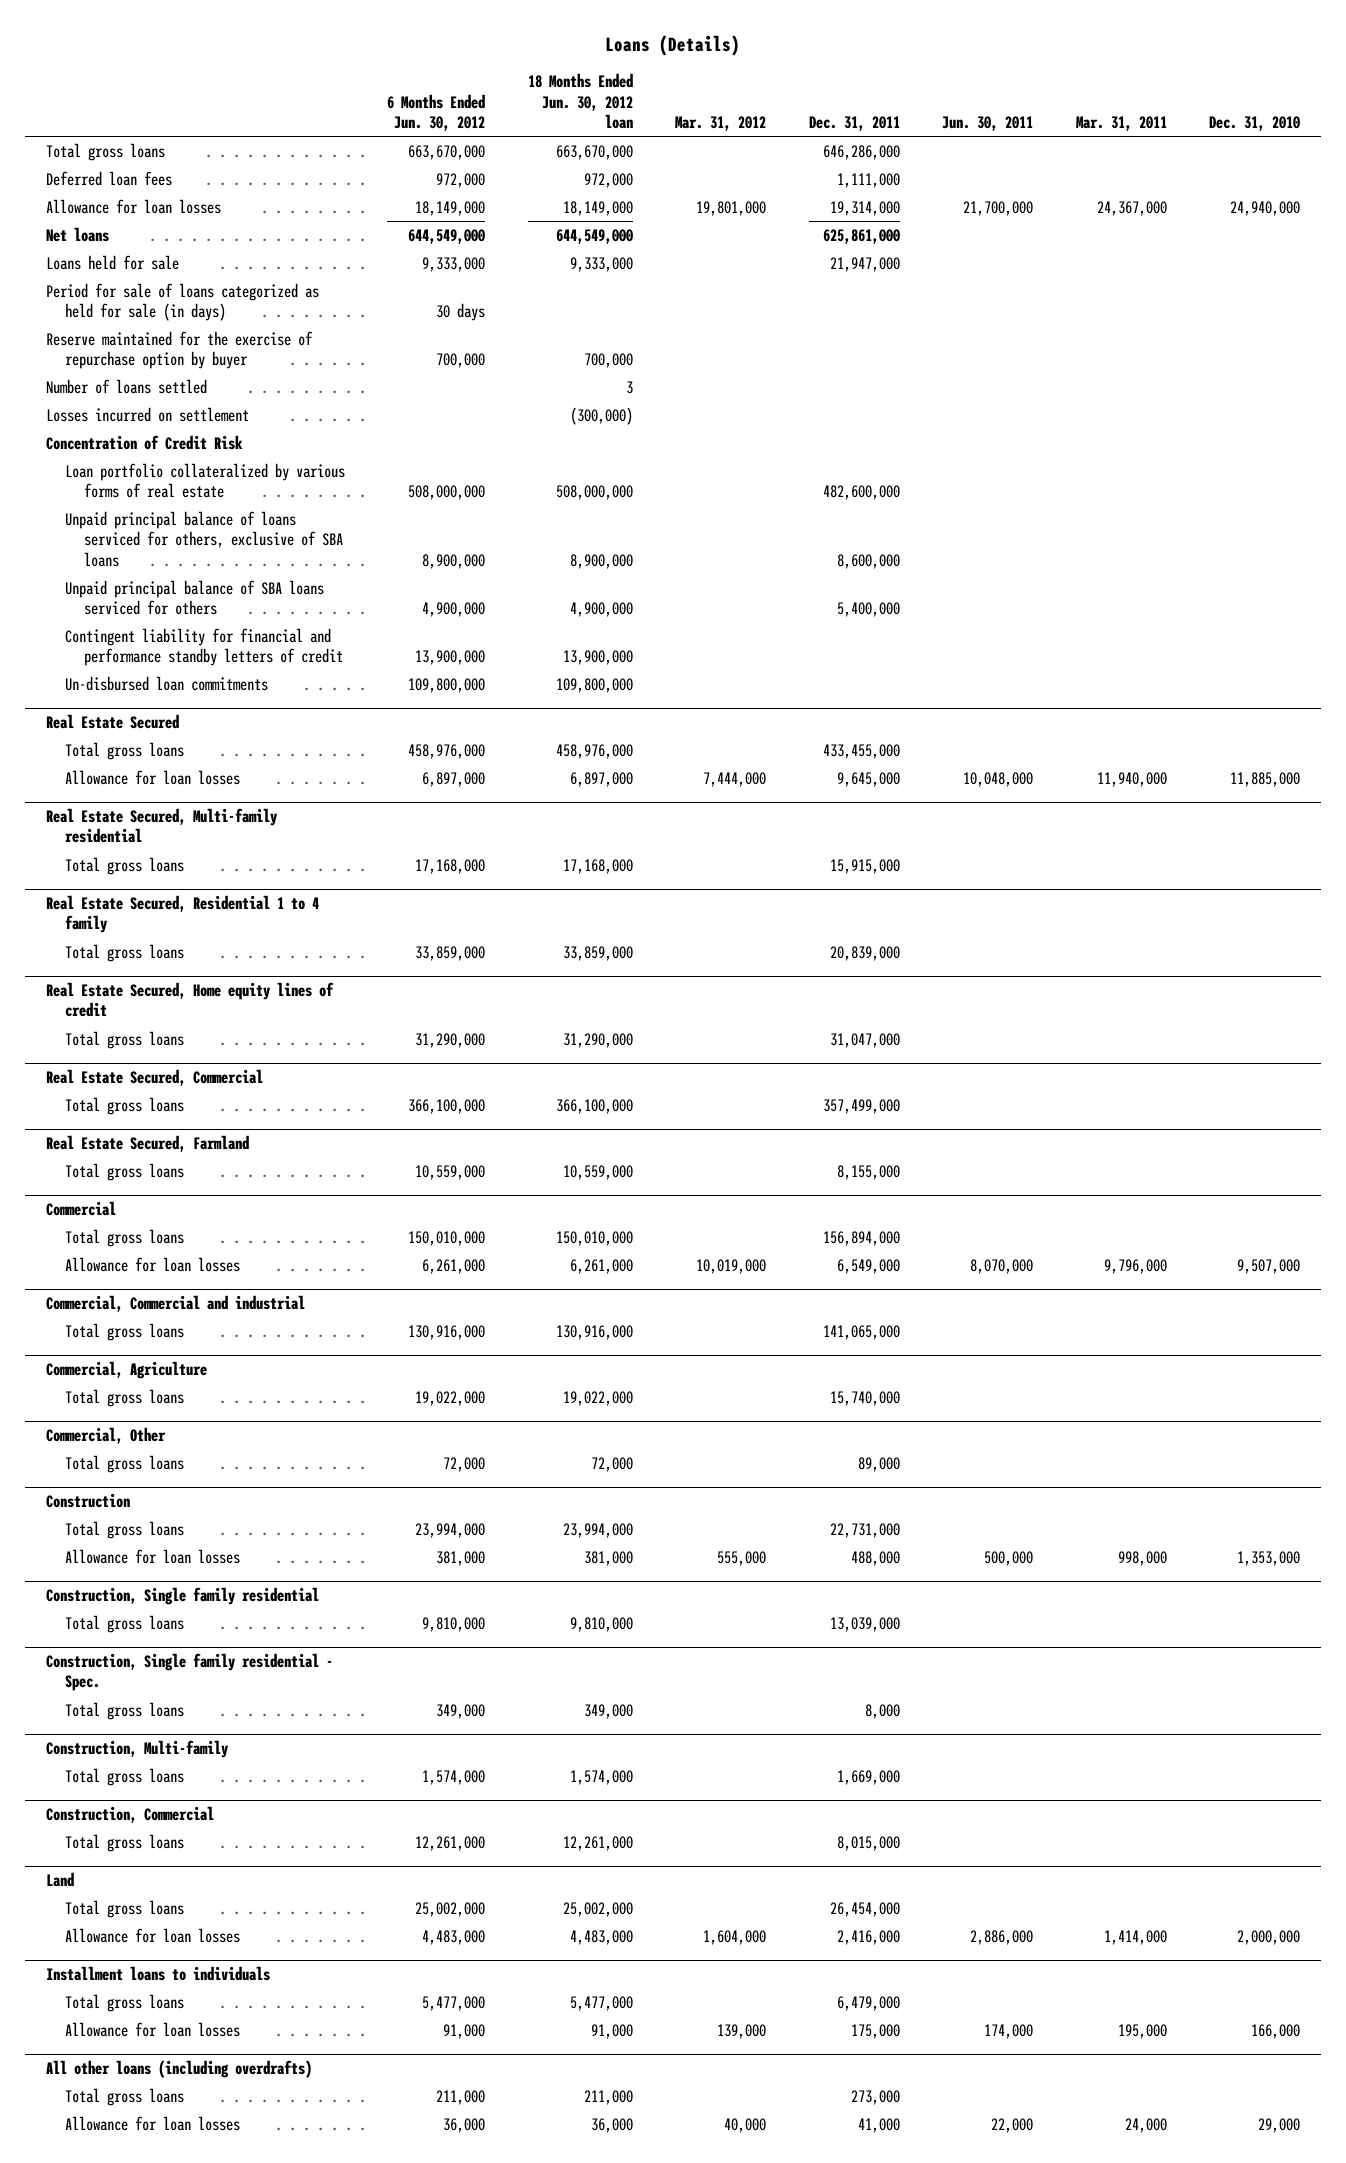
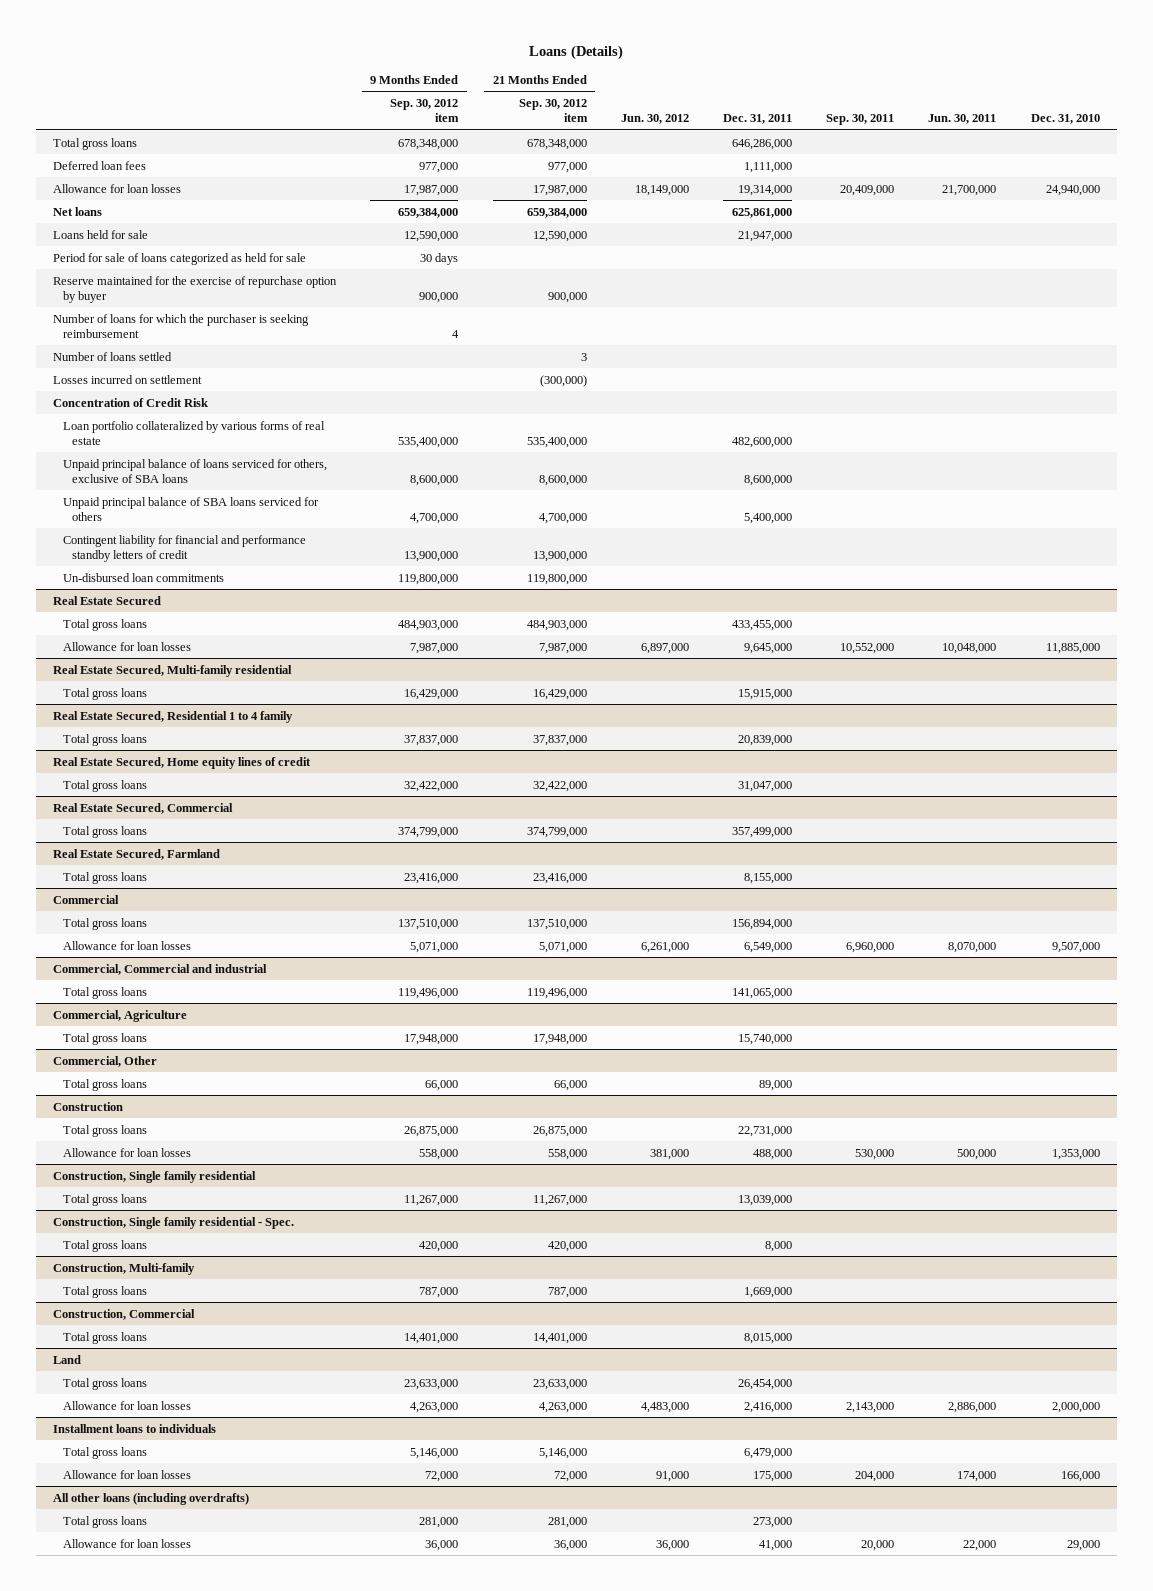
- | 6 Months Ended Jun. 30, 2012 | 18 Months Ended Jun. 30, 2012 loan | Mar. 31, 2012 | Dec. 31, 2011 | Jun. 30, 2011 | Mar. 31, 2011 | Dec. 31, 2010
+ | 9 Months Ended Sep. 30, 2012 item | 21 Months Ended Sep. 30, 2012 item | Jun. 30, 2012 | Dec. 31, 2011 | Sep. 30, 2011 | Jun. 30, 2011 | Dec. 31, 2010
- Period for sale of loans categorized as held for sale (in days) | 30 days | | | | | |
+ Period for sale of loans categorized as held for sale | 30 days | | | | | |
+ Number of loans for which the purchaser is seeking reimbursement | 4 | | | | | |

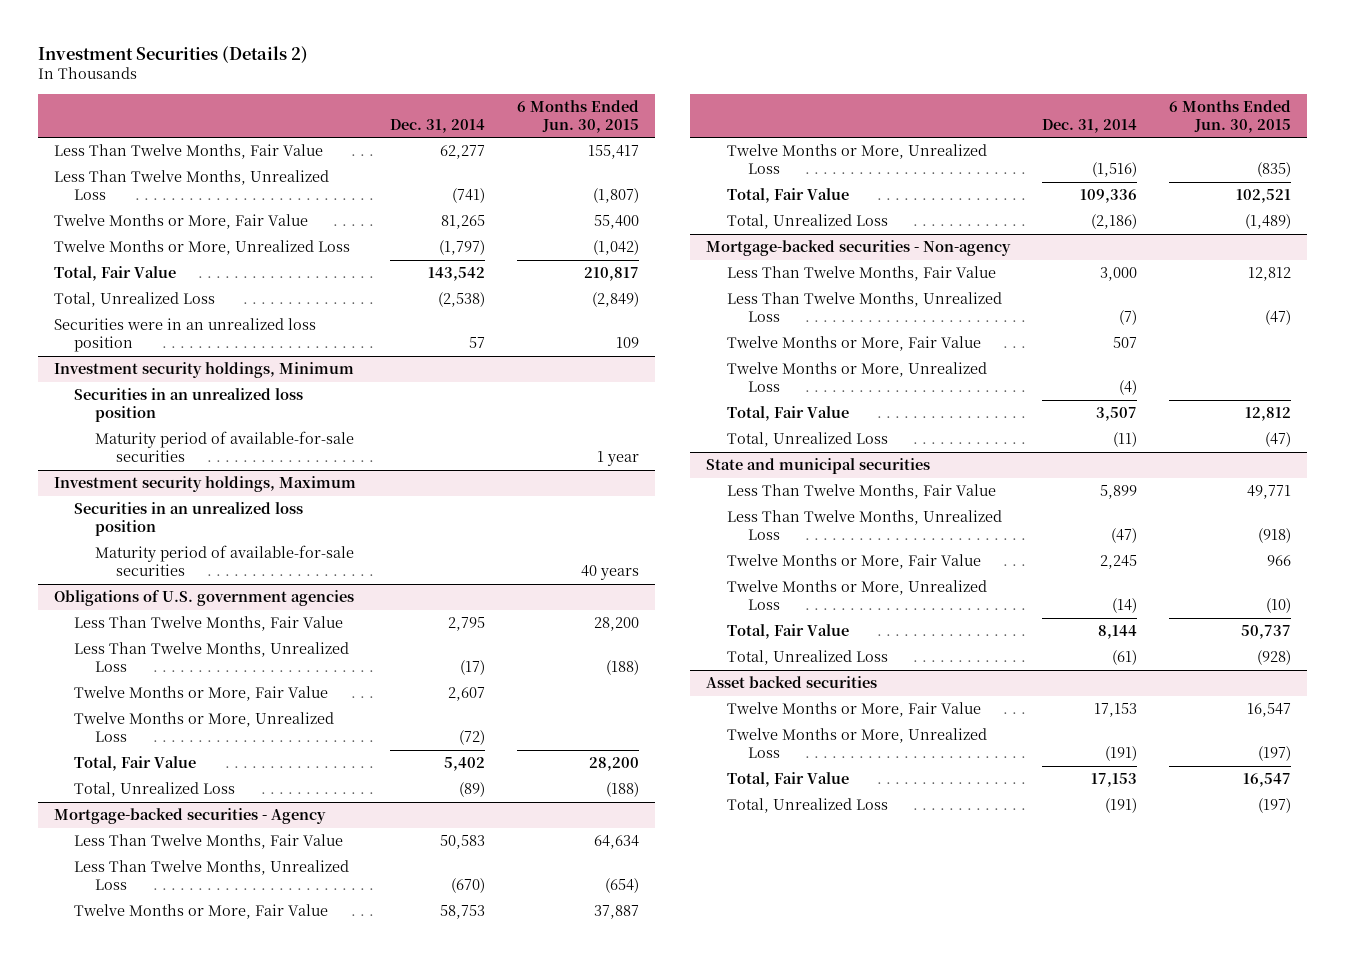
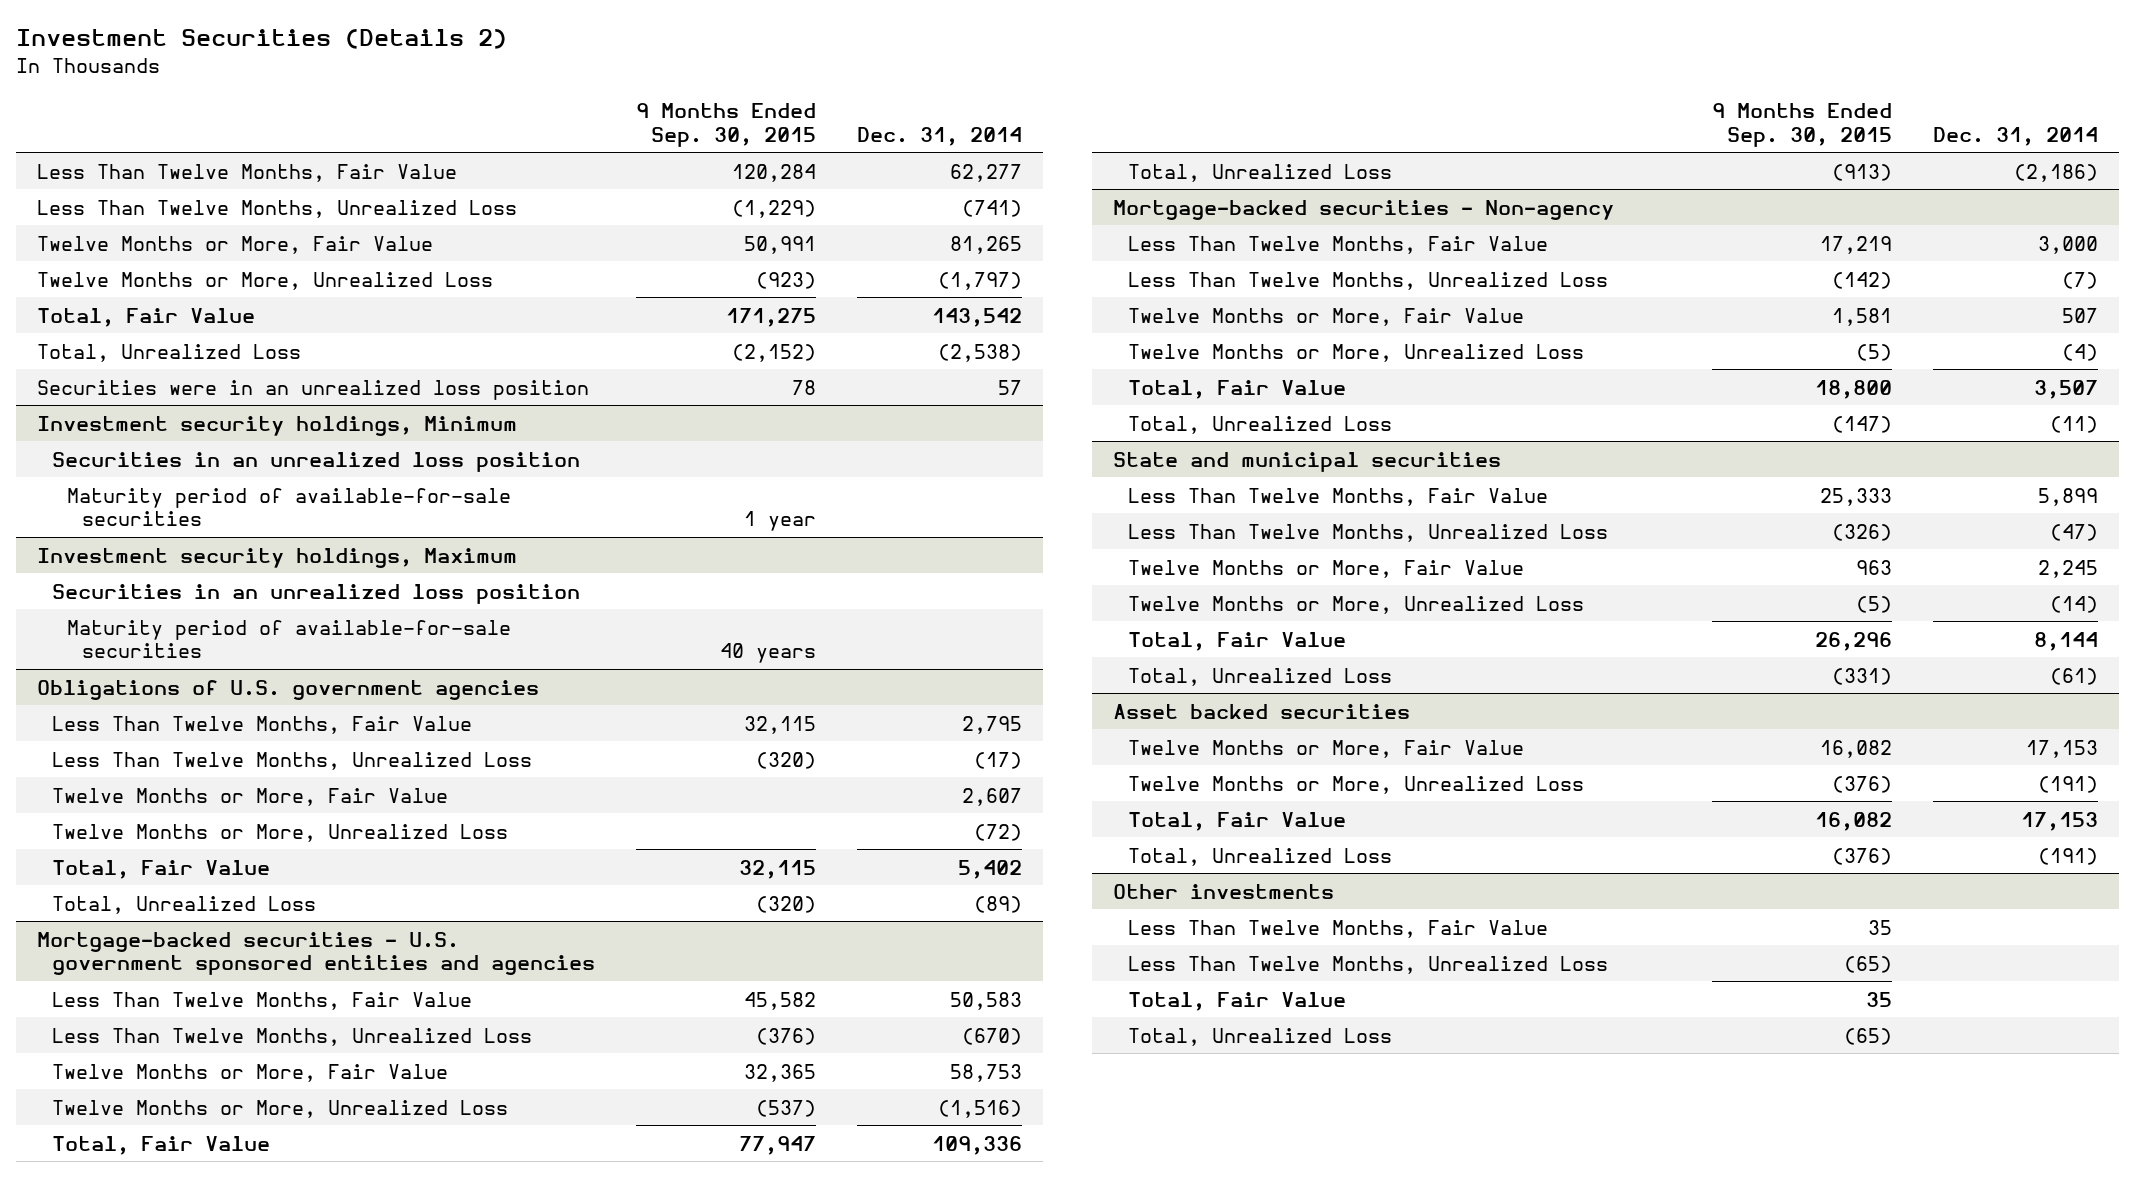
- | Dec. 31, 2014 | 6 Months Ended Jun. 30, 2015
+ | 9 Months Ended Sep. 30, 2015 | Dec. 31, 2014
- Mortgage-backed securities - Agency
+ Mortgage-backed securities - U.S. government sponsored entities and agencies
+ Other investments
+ Less Than Twelve Months, Fair Value | 35 |
+ Less Than Twelve Months, Unrealized Loss | (65) |
+ Total, Fair Value | 35 |
+ Total, Unrealized Loss | (65) |

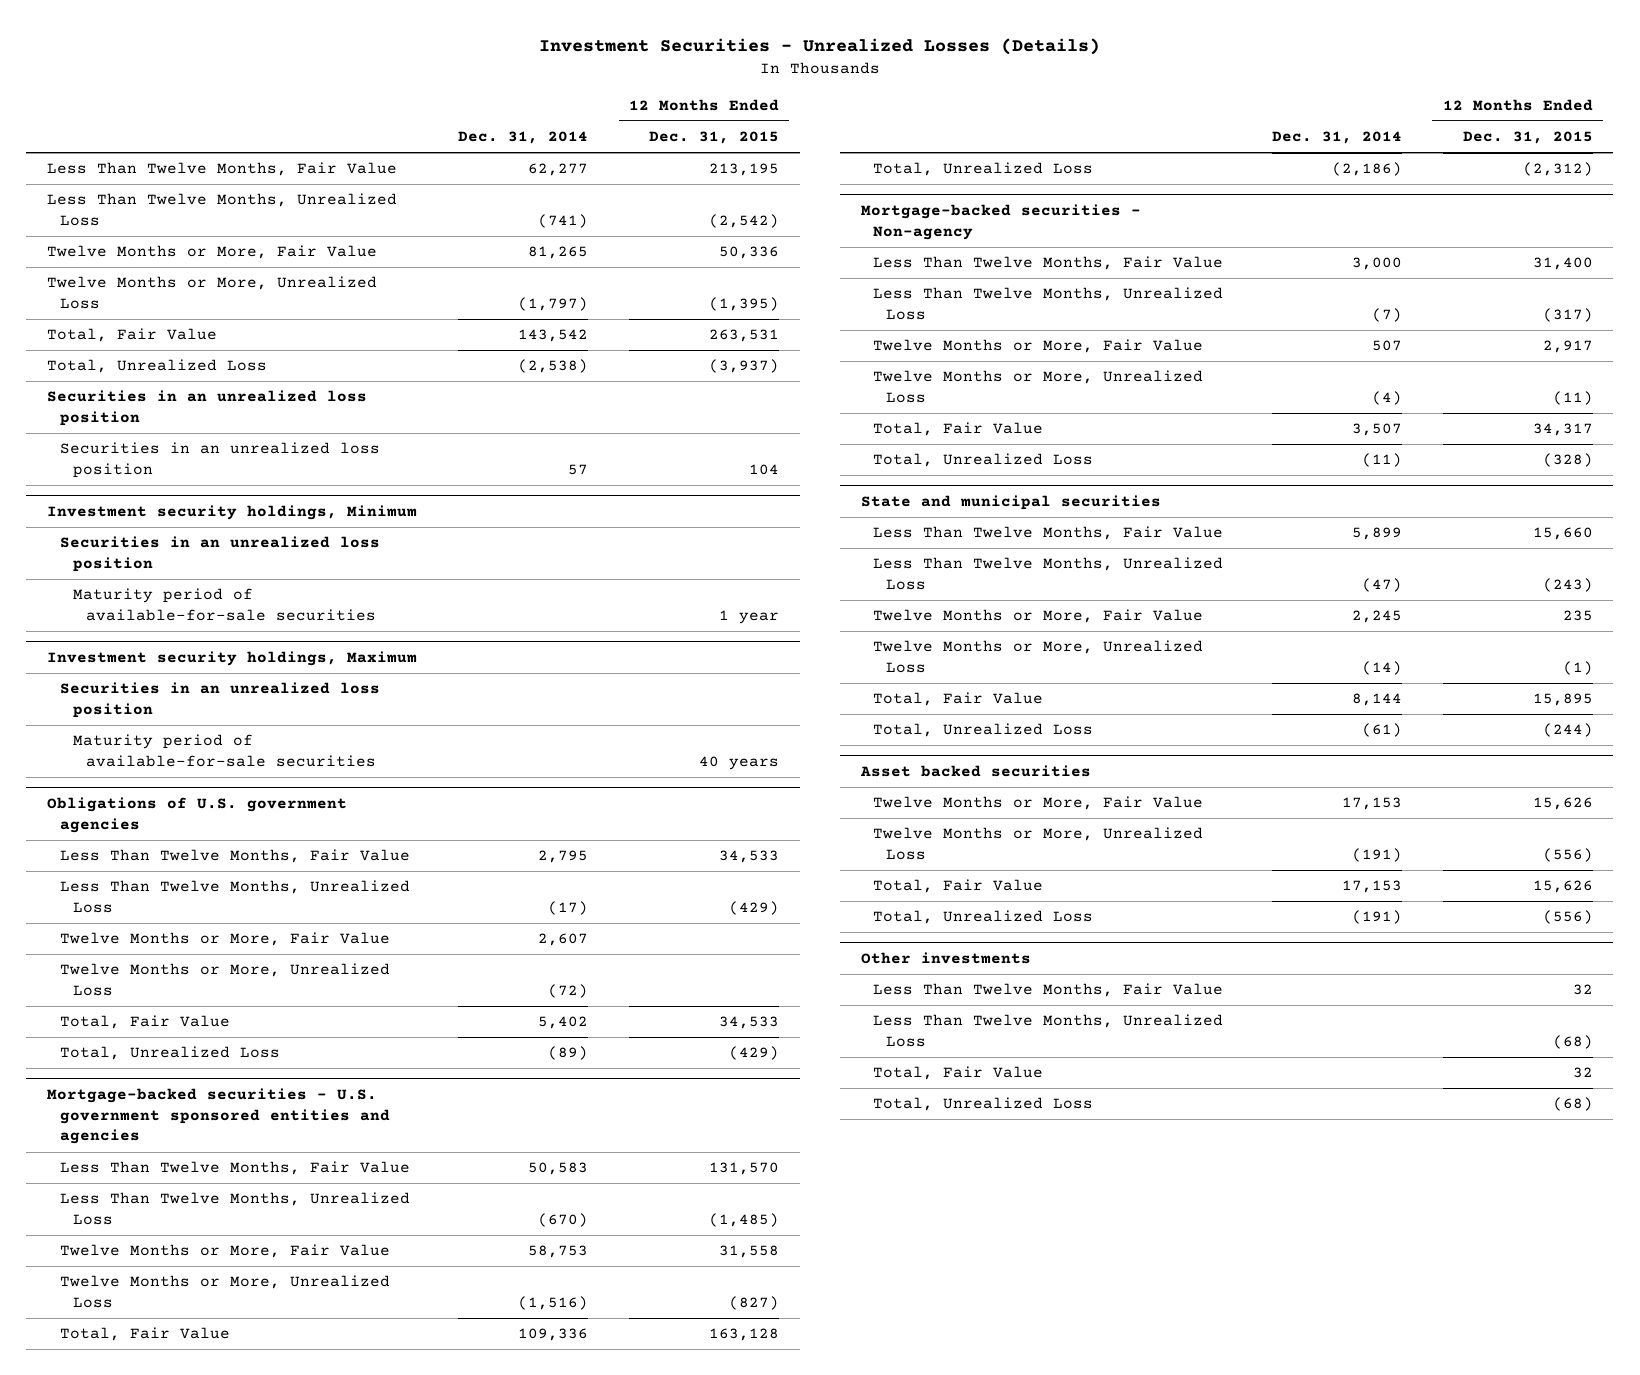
- Investment Securities (Details 2)
+ Investment Securities - Unrealized Losses (Details)
- | 9 Months Ended Sep. 30, 2015 | Dec. 31, 2014
+ | Dec. 31, 2014 | 12 Months Ended Dec. 31, 2015
- Securities were in an unrealized loss position | 78 | 57
+ Securities in an unrealized loss position
+ Securities in an unrealized loss position | 57 | 104

